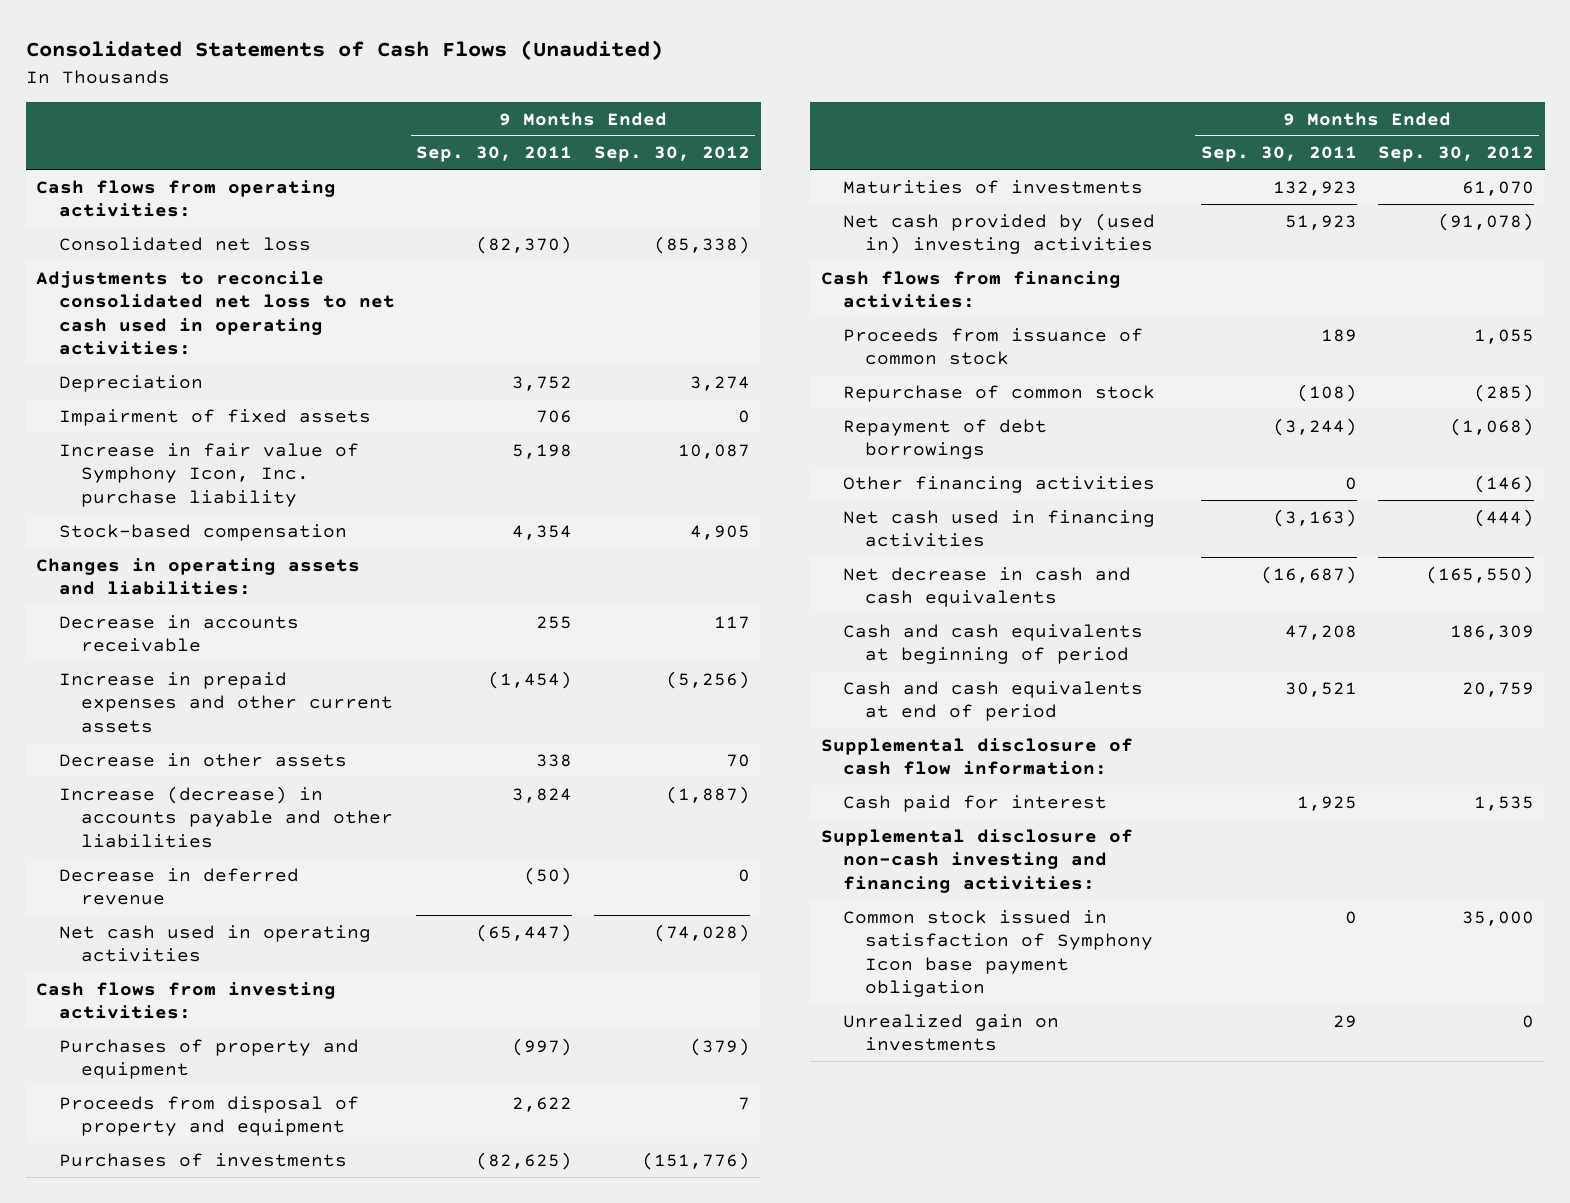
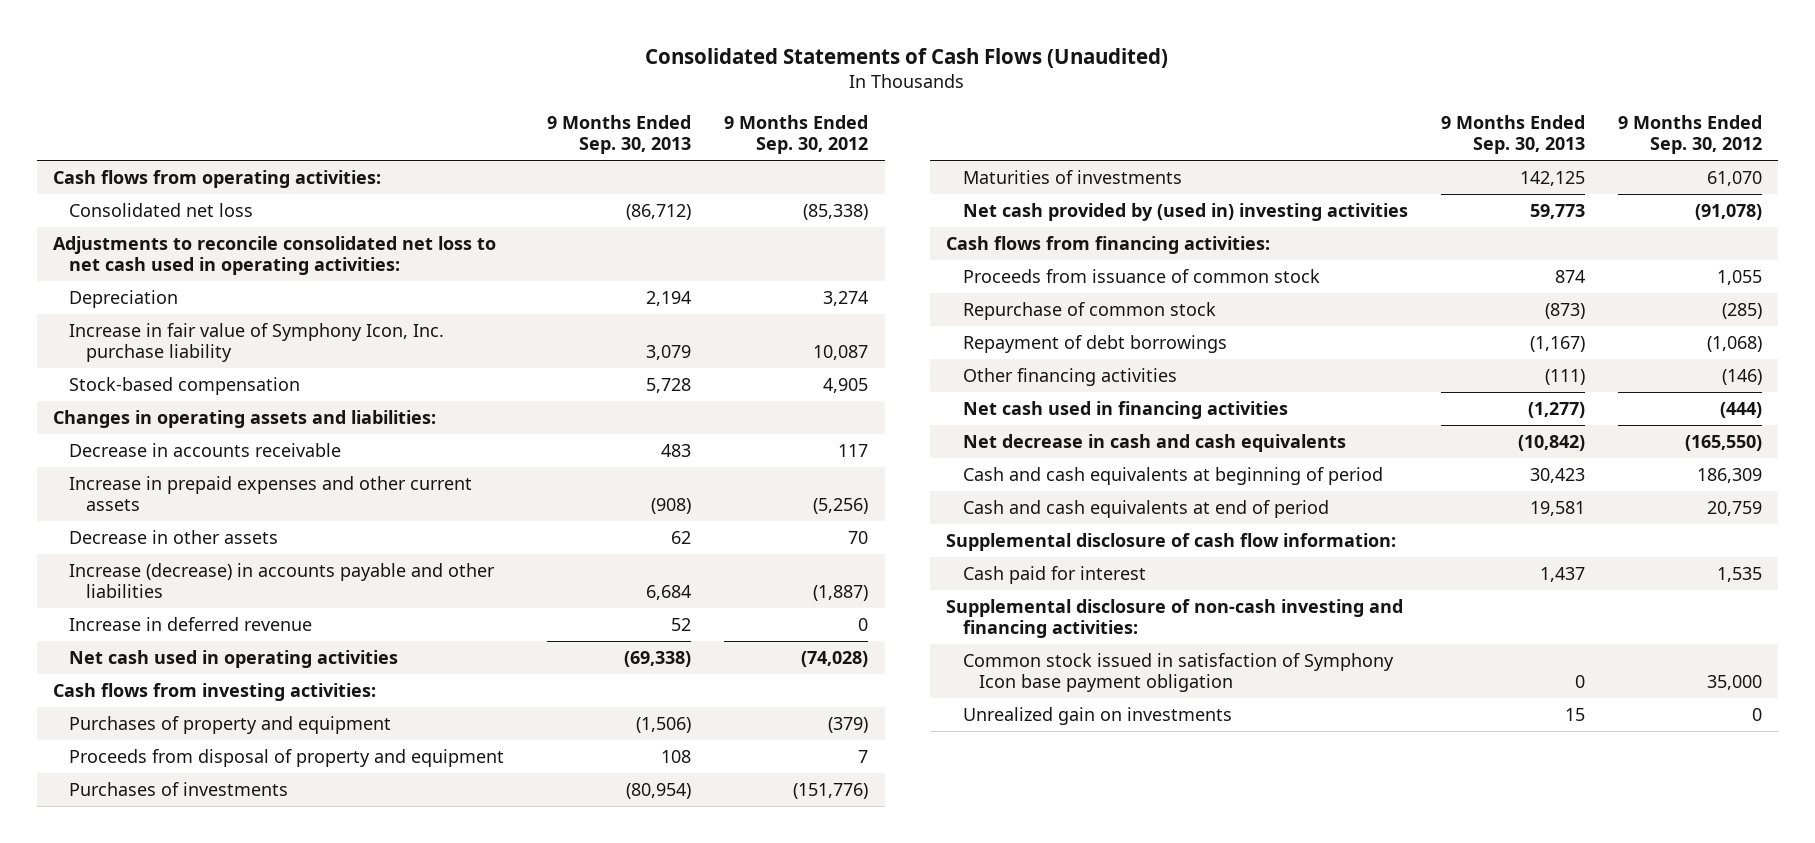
- | 9 Months Ended Sep. 30, 2011 | 9 Months Ended Sep. 30, 2012
+ | 9 Months Ended Sep. 30, 2013 | 9 Months Ended Sep. 30, 2012
- Impairment of fixed assets | 706 | 0
- Decrease in deferred revenue | (50) | 0
+ Increase in deferred revenue | 52 | 0

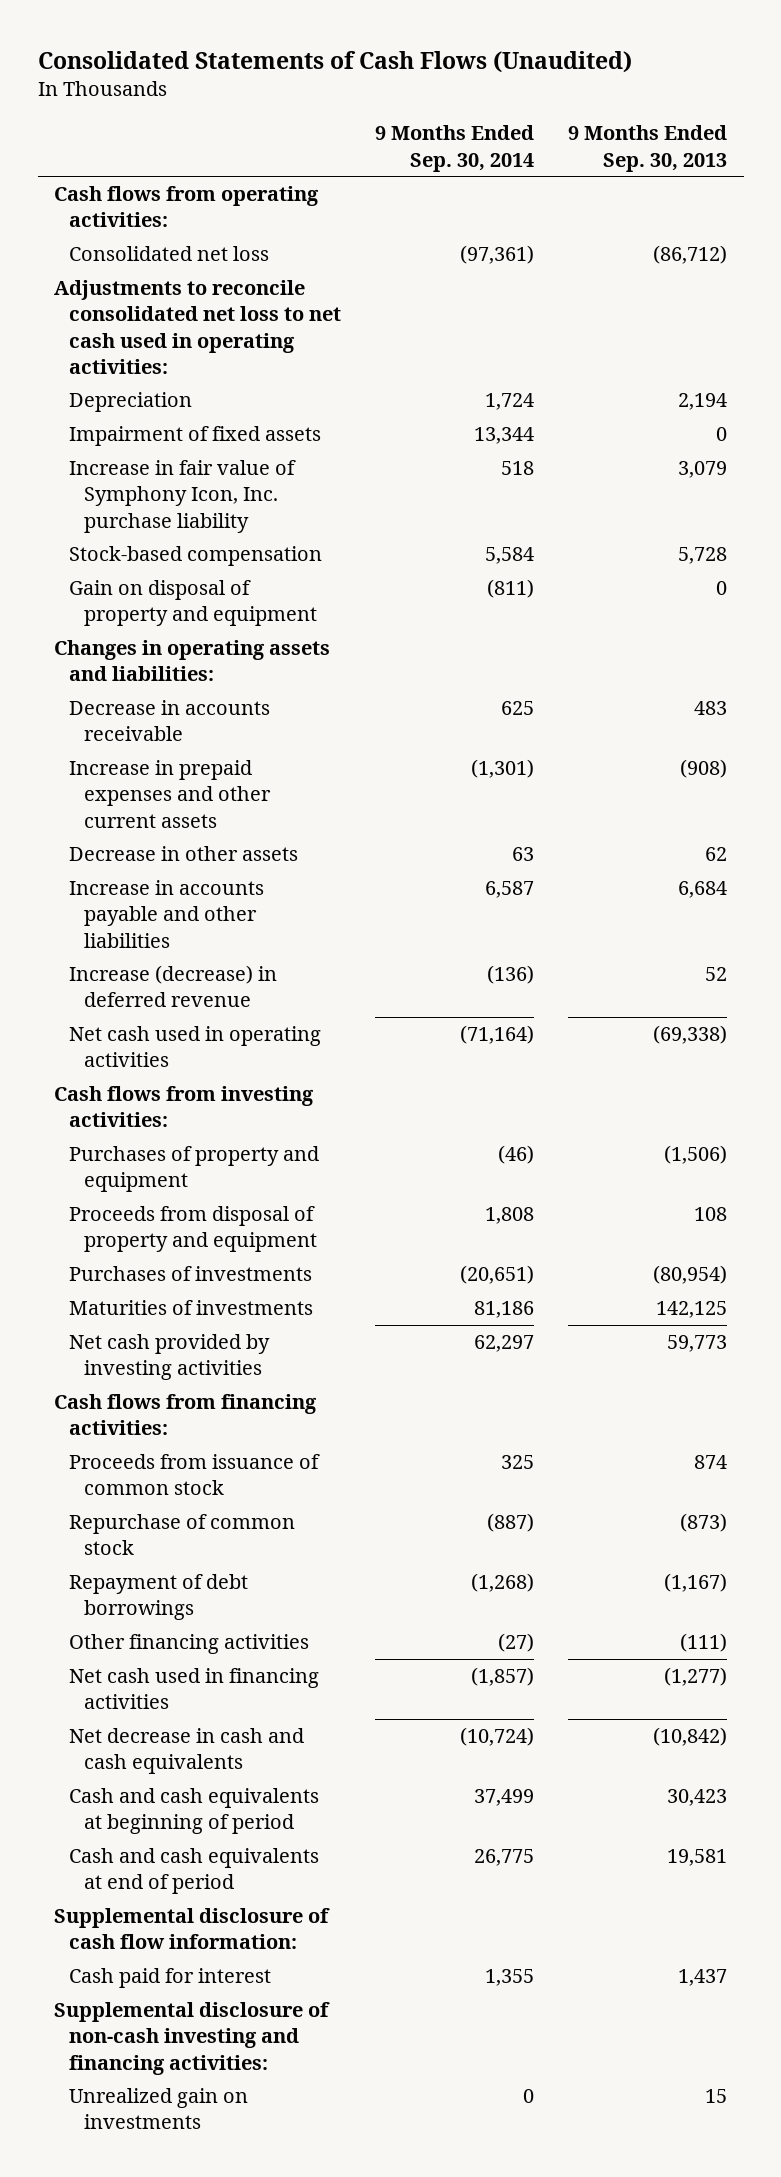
- | 9 Months Ended Sep. 30, 2013 | 9 Months Ended Sep. 30, 2012
+ | 9 Months Ended Sep. 30, 2014 | 9 Months Ended Sep. 30, 2013
+ Impairment of fixed assets | 13,344 | 0
+ Gain on disposal of property and equipment | (811) | 0
- Increase (decrease) in accounts payable and other liabilities | 6,684 | (1,887)
- Increase in deferred revenue | 52 | 0
+ Increase in accounts payable and other liabilities | 6,587 | 6,684
+ Increase (decrease) in deferred revenue | (136) | 52
- Net cash provided by (used in) investing activities | 59,773 | (91,078)
+ Net cash provided by investing activities | 62,297 | 59,773
- Common stock issued in satisfaction of Symphony Icon base payment obligation | 0 | 35,000

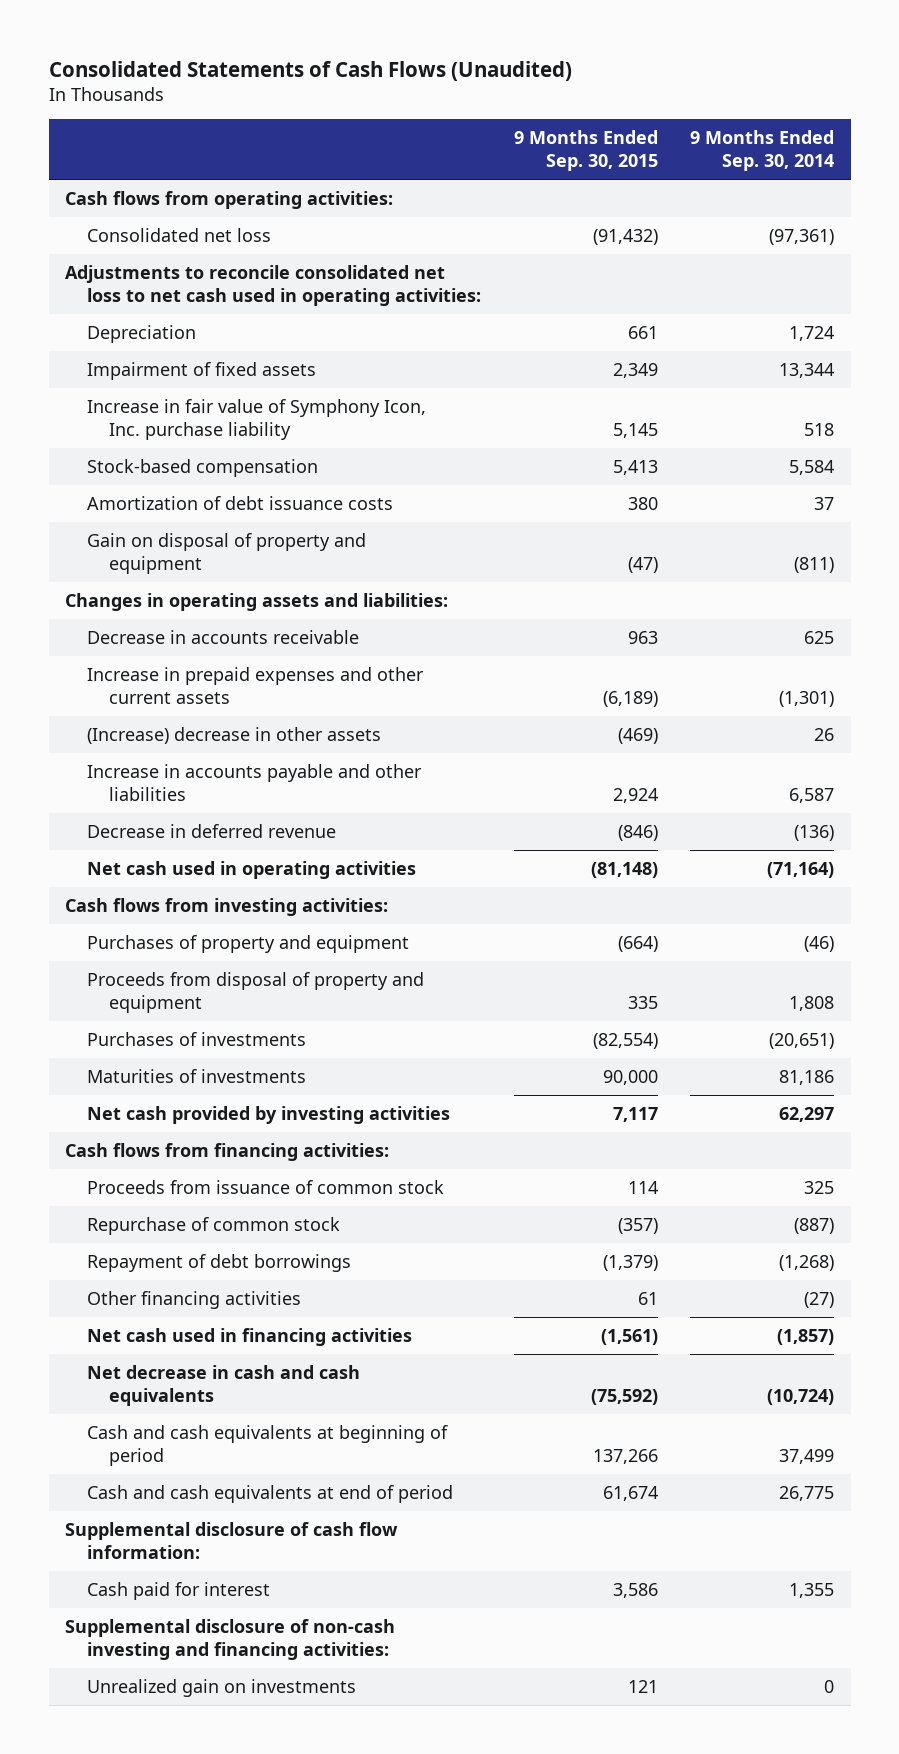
- | 9 Months Ended Sep. 30, 2014 | 9 Months Ended Sep. 30, 2013
+ | 9 Months Ended Sep. 30, 2015 | 9 Months Ended Sep. 30, 2014
+ Amortization of debt issuance costs | 380 | 37
- Decrease in other assets | 63 | 62
+ (Increase) decrease in other assets | (469) | 26
- Increase (decrease) in deferred revenue | (136) | 52
+ Decrease in deferred revenue | (846) | (136)

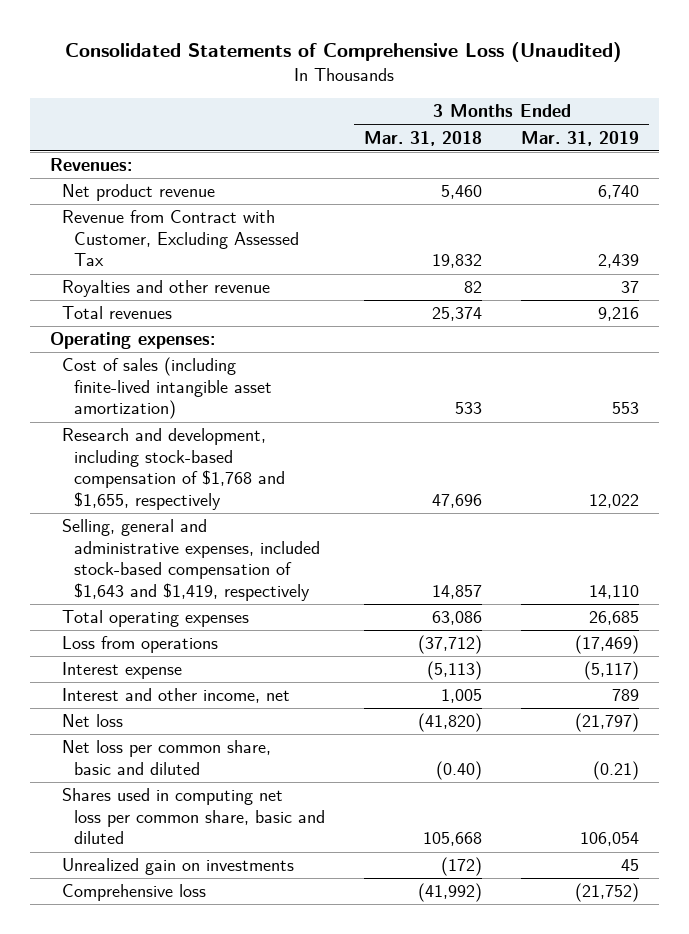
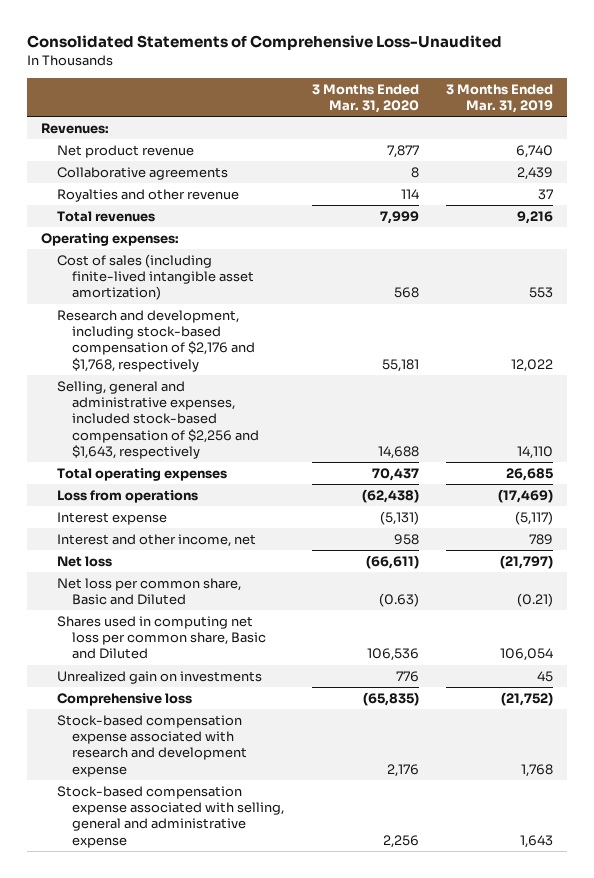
- Consolidated Statements of Comprehensive Loss (Unaudited)
+ Consolidated Statements of Comprehensive Loss-Unaudited
- | 3 Months Ended Mar. 31, 2018 | 3 Months Ended Mar. 31, 2019
+ | 3 Months Ended Mar. 31, 2020 | 3 Months Ended Mar. 31, 2019
- Revenue from Contract with Customer, Excluding Assessed Tax | 19,832 | 2,439
+ Collaborative agreements | 8 | 2,439
- Research and development, including stock-based compensation of $1,768 and $1,655, respectively | 47,696 | 12,022
- Selling, general and administrative expenses, included stock-based compensation of $1,643 and $1,419, respectively | 14,857 | 14,110
+ Research and development, including stock-based compensation of $2,176 and $1,768, respectively | 55,181 | 12,022
+ Selling, general and administrative expenses, included stock-based compensation of $2,256 and $1,643, respectively | 14,688 | 14,110
- Net loss per common share, basic and diluted | (0.40) | (0.21)
- Shares used in computing net loss per common share, basic and diluted | 105,668 | 106,054
+ Net loss per common share, Basic and Diluted | (0.63) | (0.21)
+ Shares used in computing net loss per common share, Basic and Diluted | 106,536 | 106,054
+ Stock-based compensation expense associated with research and development expense | 2,176 | 1,768
+ Stock-based compensation expense associated with selling, general and administrative expense | 2,256 | 1,643

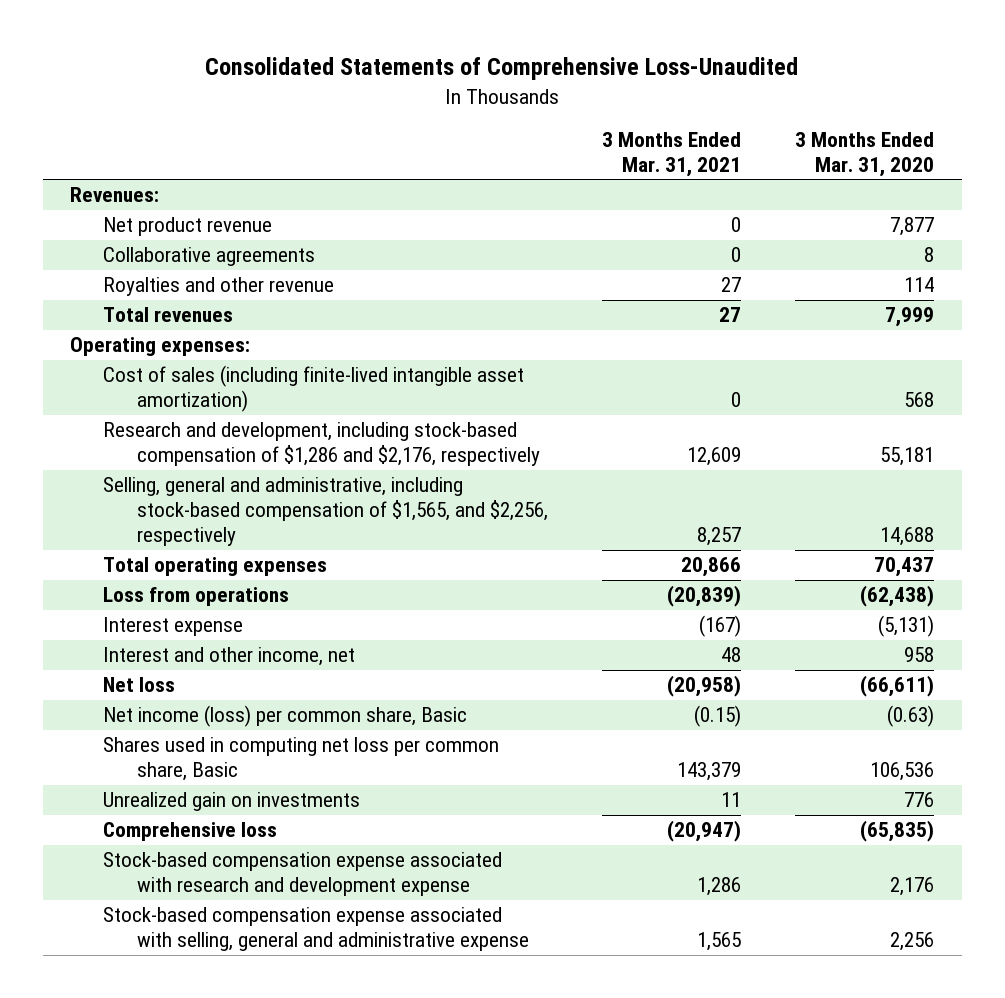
- | 3 Months Ended Mar. 31, 2020 | 3 Months Ended Mar. 31, 2019
+ | 3 Months Ended Mar. 31, 2021 | 3 Months Ended Mar. 31, 2020
- Research and development, including stock-based compensation of $2,176 and $1,768, respectively | 55,181 | 12,022
- Selling, general and administrative expenses, included stock-based compensation of $2,256 and $1,643, respectively | 14,688 | 14,110
+ Research and development, including stock-based compensation of $1,286 and $2,176, respectively | 12,609 | 55,181
+ Selling, general and administrative, including stock-based compensation of $1,565, and $2,256, respectively | 8,257 | 14,688
- Net loss per common share, Basic and Diluted | (0.63) | (0.21)
- Shares used in computing net loss per common share, Basic and Diluted | 106,536 | 106,054
+ Net income (loss) per common share, Basic | (0.15) | (0.63)
+ Shares used in computing net loss per common share, Basic | 143,379 | 106,536

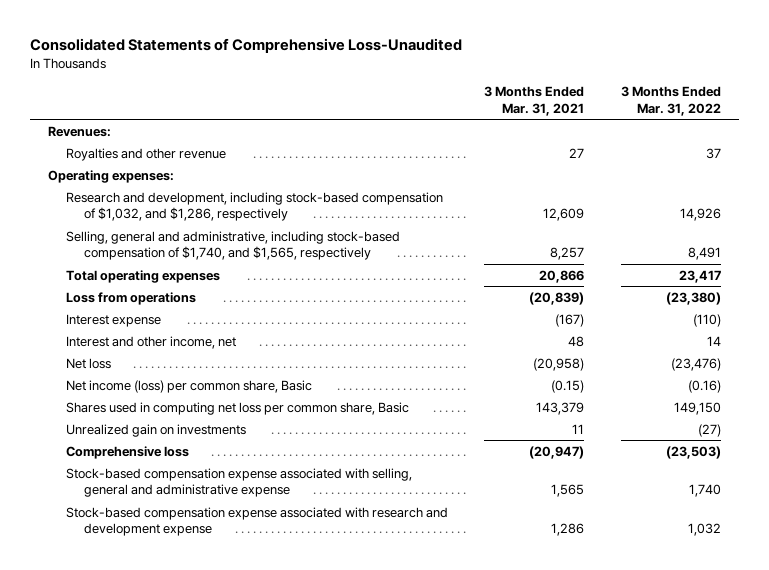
- | 3 Months Ended Mar. 31, 2021 | 3 Months Ended Mar. 31, 2020
+ | 3 Months Ended Mar. 31, 2021 | 3 Months Ended Mar. 31, 2022
- Net product revenue | 0 | 7,877
- Collaborative agreements | 0 | 8
- Total revenues | 27 | 7,999
- Cost of sales (including finite-lived intangible asset amortization) | 0 | 568
- Research and development, including stock-based compensation of $1,286 and $2,176, respectively | 12,609 | 55,181
- Selling, general and administrative, including stock-based compensation of $1,565, and $2,256, respectively | 8,257 | 14,688
+ Research and development, including stock-based compensation of $1,032, and $1,286, respectively | 12,609 | 14,926
+ Selling, general and administrative, including stock-based compensation of $1,740, and $1,565, respectively | 8,257 | 8,491
moved down: Stock-based compensation expense associated with research and development expense | 1,286 | 1,032

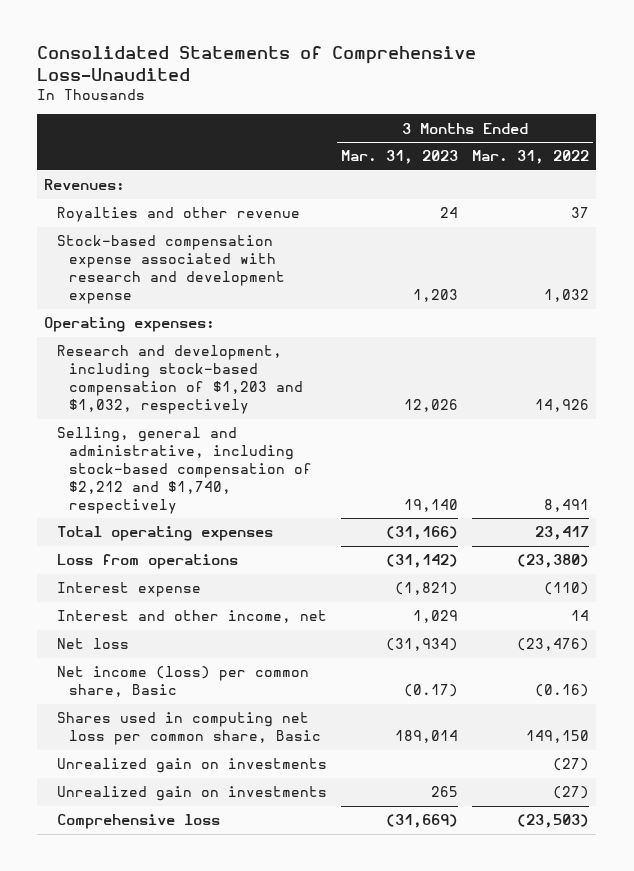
- | 3 Months Ended Mar. 31, 2021 | 3 Months Ended Mar. 31, 2022
+ | 3 Months Ended Mar. 31, 2023 | 3 Months Ended Mar. 31, 2022
moved up: Stock-based compensation expense associated with research and development expense | 1,203 | 1,032
- Research and development, including stock-based compensation of $1,032, and $1,286, respectively | 12,609 | 14,926
- Selling, general and administrative, including stock-based compensation of $1,740, and $1,565, respectively | 8,257 | 8,491
+ Research and development, including stock-based compensation of $1,203 and $1,032, respectively | 12,026 | 14,926
+ Selling, general and administrative, including stock-based compensation of $2,212 and $1,740, respectively | 19,140 | 8,491
+ Unrealized gain on investments | 265 | (27)
- Stock-based compensation expense associated with selling, general and administrative expense | 1,565 | 1,740

